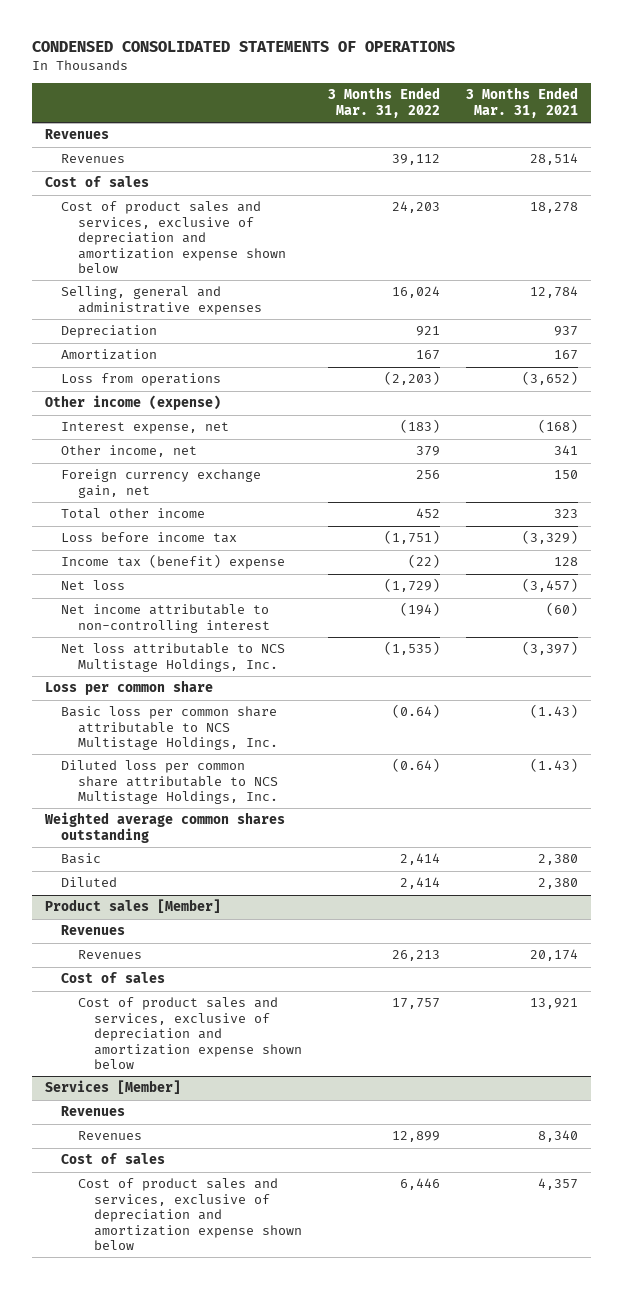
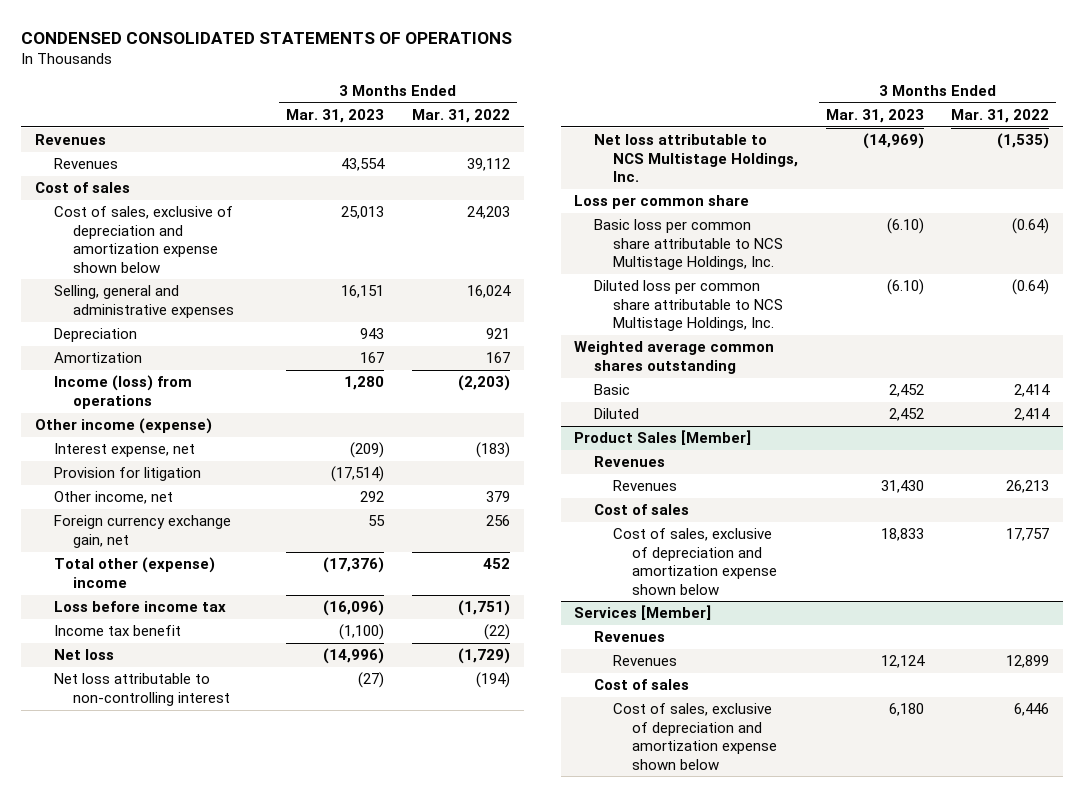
- | 3 Months Ended Mar. 31, 2022 | 3 Months Ended Mar. 31, 2021
+ | 3 Months Ended Mar. 31, 2023 | 3 Months Ended Mar. 31, 2022
- Cost of product sales and services, exclusive of depreciation and amortization expense shown below | 24,203 | 18,278
+ Cost of sales, exclusive of depreciation and amortization expense shown below | 25,013 | 24,203
- Loss from operations | (2,203) | (3,652)
+ Income (loss) from operations | 1,280 | (2,203)
+ Provision for litigation | (17,514) |
- Total other income | 452 | 323
+ Total other (expense) income | (17,376) | 452
- Income tax (benefit) expense | (22) | 128
+ Income tax benefit | (1,100) | (22)
- Net income attributable to non-controlling interest | (194) | (60)
+ Net loss attributable to non-controlling interest | (27) | (194)
- Product sales [Member]
+ Product Sales [Member]
- Cost of product sales and services, exclusive of depreciation and amortization expense shown below | 17,757 | 13,921
+ Cost of sales, exclusive of depreciation and amortization expense shown below | 18,833 | 17,757
@ Services [Member]
- Cost of product sales and services, exclusive of depreciation and amortization expense shown below | 6,446 | 4,357
+ Cost of sales, exclusive of depreciation and amortization expense shown below | 6,180 | 6,446

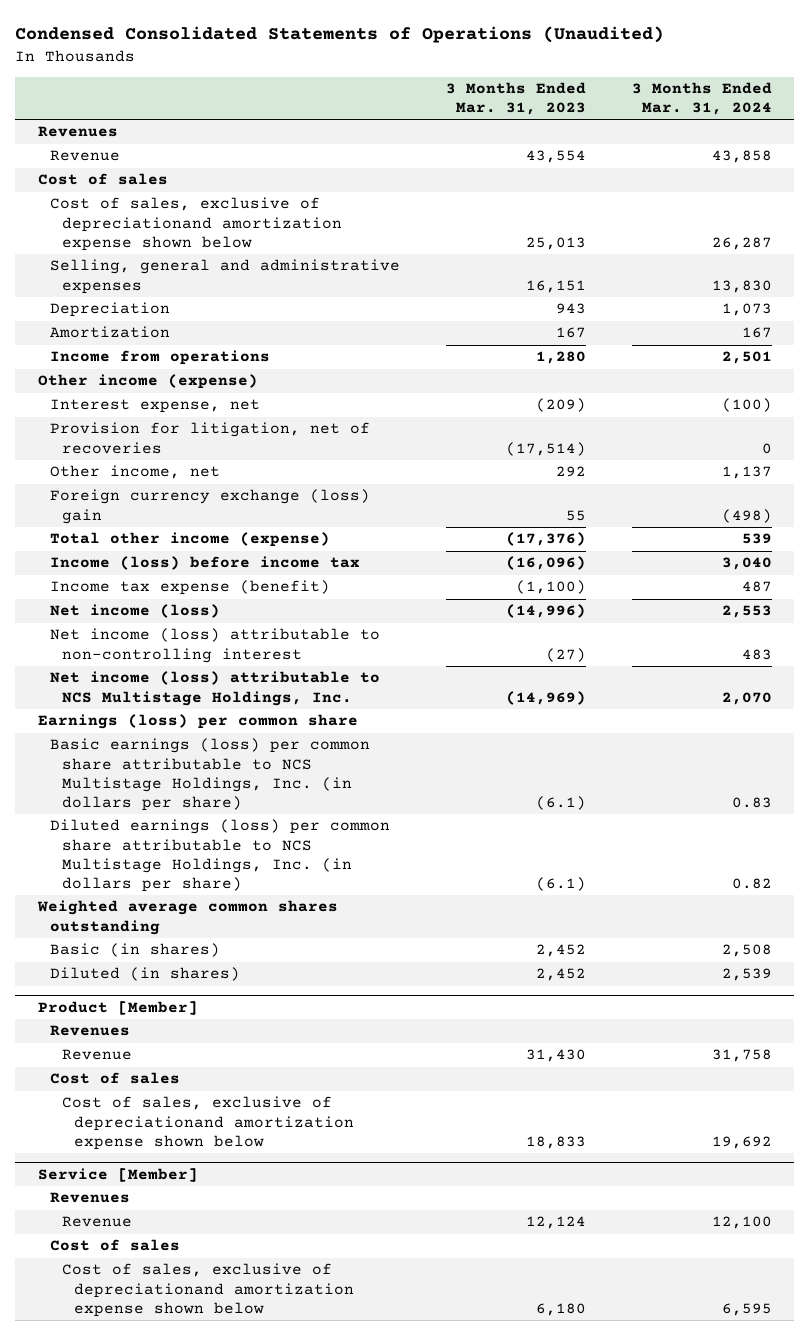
- CONDENSED CONSOLIDATED STATEMENTS OF OPERATIONS
+ Condensed Consolidated Statements of Operations (Unaudited)
- | 3 Months Ended Mar. 31, 2023 | 3 Months Ended Mar. 31, 2022
+ | 3 Months Ended Mar. 31, 2023 | 3 Months Ended Mar. 31, 2024
- Revenues | 43,554 | 39,112
+ Revenue | 43,554 | 43,858
- Cost of sales, exclusive of depreciation and amortization expense shown below | 25,013 | 24,203
+ Cost of sales, exclusive of depreciationand amortization expense shown below | 25,013 | 26,287
- Income (loss) from operations | 1,280 | (2,203)
+ Income from operations | 1,280 | 2,501
- Provision for litigation | (17,514) |
+ Provision for litigation, net of recoveries | (17,514) | 0
- Foreign currency exchange gain, net | 55 | 256
- Total other (expense) income | (17,376) | 452
- Loss before income tax | (16,096) | (1,751)
- Income tax benefit | (1,100) | (22)
- Net loss | (14,996) | (1,729)
- Net loss attributable to non-controlling interest | (27) | (194)
- Net loss attributable to NCS Multistage Holdings, Inc. | (14,969) | (1,535)
- Loss per common share
- Basic loss per common share attributable to NCS Multistage Holdings, Inc. | (6.10) | (0.64)
- Diluted loss per common share attributable to NCS Multistage Holdings, Inc. | (6.10) | (0.64)
+ Foreign currency exchange (loss) gain | 55 | (498)
+ Total other income (expense) | (17,376) | 539
+ Income (loss) before income tax | (16,096) | 3,040
+ Income tax expense (benefit) | (1,100) | 487
+ Net income (loss) | (14,996) | 2,553
+ Net income (loss) attributable to non-controlling interest | (27) | 483
+ Net income (loss) attributable to NCS Multistage Holdings, Inc. | (14,969) | 2,070
+ Earnings (loss) per common share
+ Basic earnings (loss) per common share attributable to NCS Multistage Holdings, Inc. (in dollars per share) | (6.1) | 0.83
+ Diluted earnings (loss) per common share attributable to NCS Multistage Holdings, Inc. (in dollars per share) | (6.1) | 0.82
- Basic | 2,452 | 2,414
- Diluted | 2,452 | 2,414
- Product Sales [Member]
+ Basic (in shares) | 2,452 | 2,508
+ Diluted (in shares) | 2,452 | 2,539
+ Product [Member]
- Revenues | 31,430 | 26,213
+ Revenue | 31,430 | 31,758
- Cost of sales, exclusive of depreciation and amortization expense shown below | 18,833 | 17,757
- Services [Member]
+ Cost of sales, exclusive of depreciationand amortization expense shown below | 18,833 | 19,692
+ Service [Member]
- Revenues | 12,124 | 12,899
+ Revenue | 12,124 | 12,100
- Cost of sales, exclusive of depreciation and amortization expense shown below | 6,180 | 6,446
+ Cost of sales, exclusive of depreciationand amortization expense shown below | 6,180 | 6,595

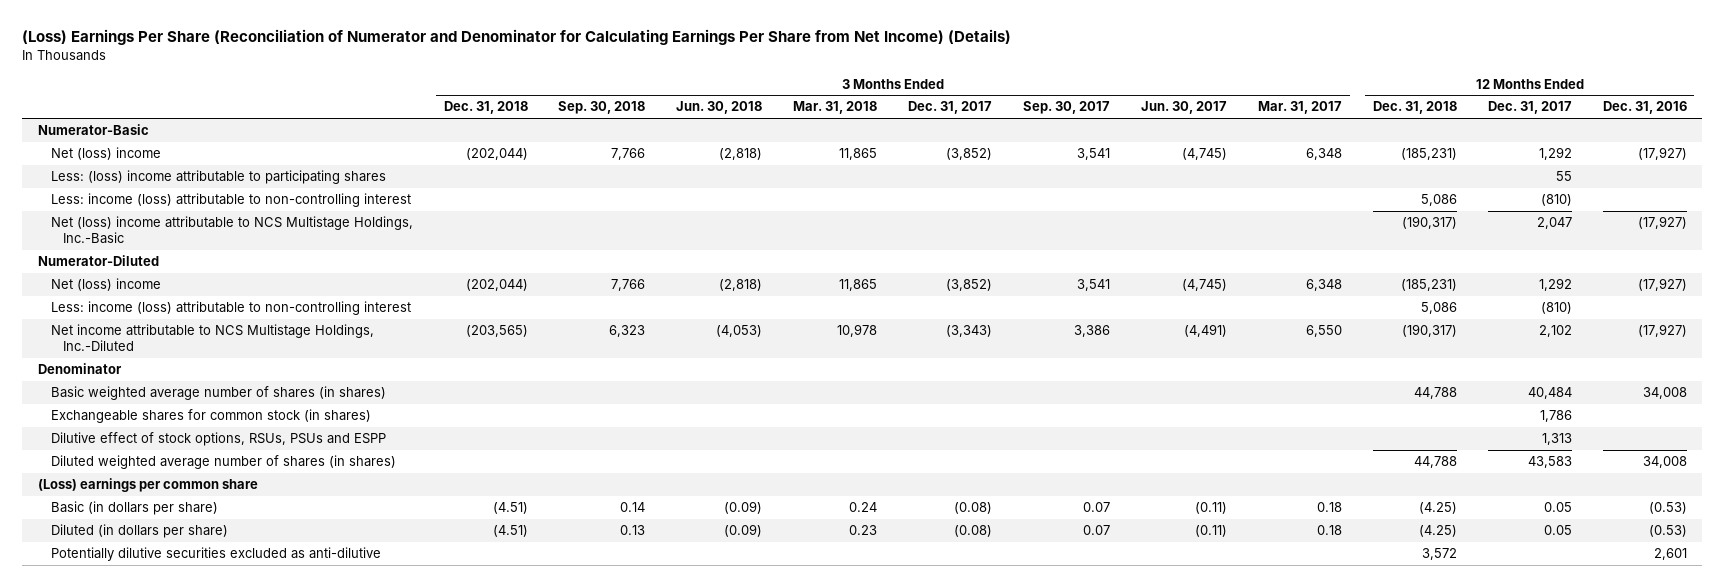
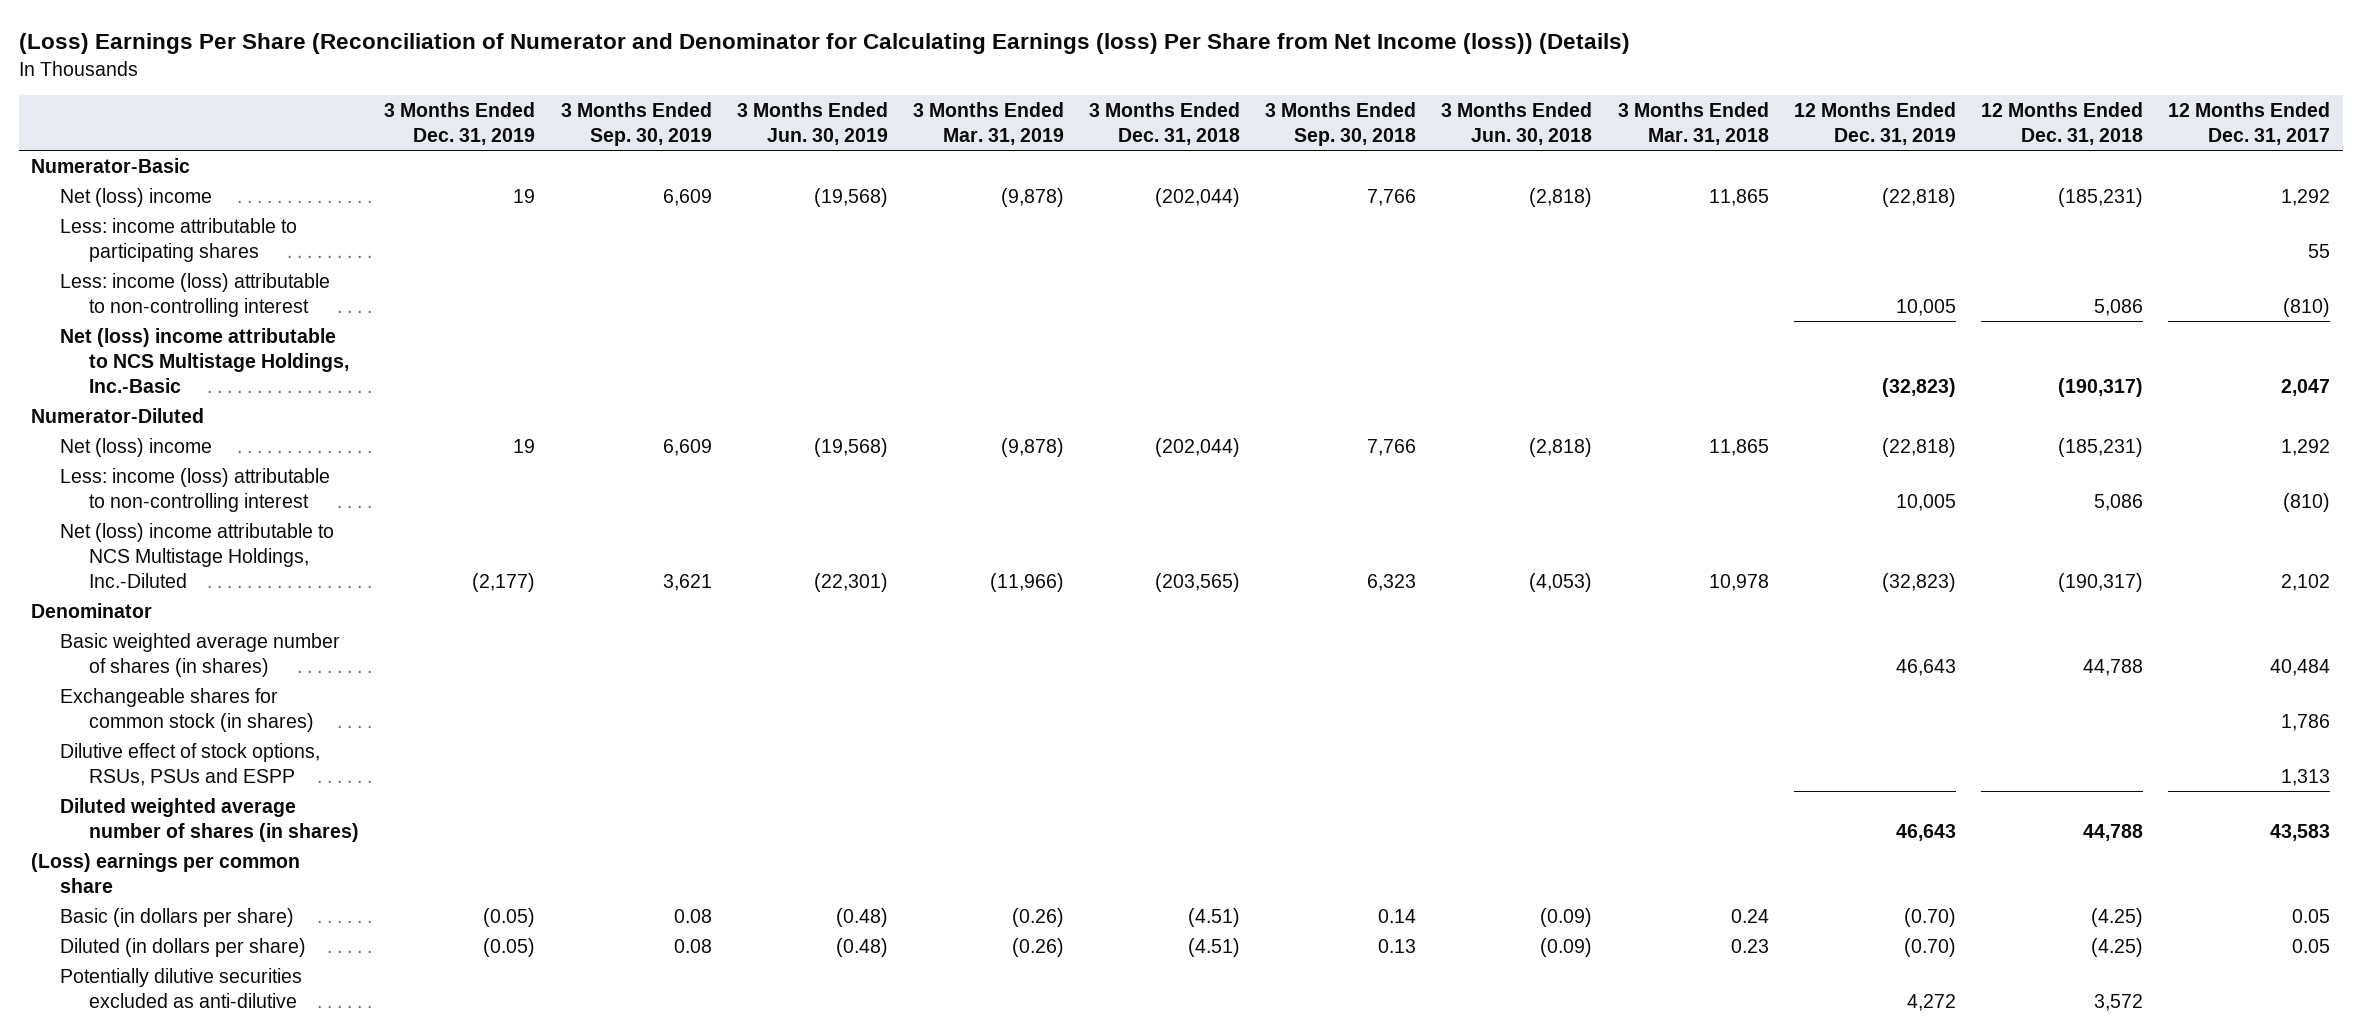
- (Loss) Earnings Per Share (Reconciliation of Numerator and Denominator for Calculating Earnings Per Share from Net Income) (Details)
+ (Loss) Earnings Per Share (Reconciliation of Numerator and Denominator for Calculating Earnings (loss) Per Share from Net Income (loss)) (Details)
- | 3 Months Ended Dec. 31, 2018 | 3 Months Ended Sep. 30, 2018 | 3 Months Ended Jun. 30, 2018 | 3 Months Ended Mar. 31, 2018 | 3 Months Ended Dec. 31, 2017 | 3 Months Ended Sep. 30, 2017 | 3 Months Ended Jun. 30, 2017 | 3 Months Ended Mar. 31, 2017 | 12 Months Ended Dec. 31, 2018 | 12 Months Ended Dec. 31, 2017 | 12 Months Ended Dec. 31, 2016
+ | 3 Months Ended Dec. 31, 2019 | 3 Months Ended Sep. 30, 2019 | 3 Months Ended Jun. 30, 2019 | 3 Months Ended Mar. 31, 2019 | 3 Months Ended Dec. 31, 2018 | 3 Months Ended Sep. 30, 2018 | 3 Months Ended Jun. 30, 2018 | 3 Months Ended Mar. 31, 2018 | 12 Months Ended Dec. 31, 2019 | 12 Months Ended Dec. 31, 2018 | 12 Months Ended Dec. 31, 2017
- Less: (loss) income attributable to participating shares | | | | | | | | | | 55 |
+ Less: income attributable to participating shares | | | | | | | | | | | 55
- Net income attributable to NCS Multistage Holdings, Inc.-Diluted | (203,565) | 6,323 | (4,053) | 10,978 | (3,343) | 3,386 | (4,491) | 6,550 | (190,317) | 2,102 | (17,927)
+ Net (loss) income attributable to NCS Multistage Holdings, Inc.-Diluted | (2,177) | 3,621 | (22,301) | (11,966) | (203,565) | 6,323 | (4,053) | 10,978 | (32,823) | (190,317) | 2,102

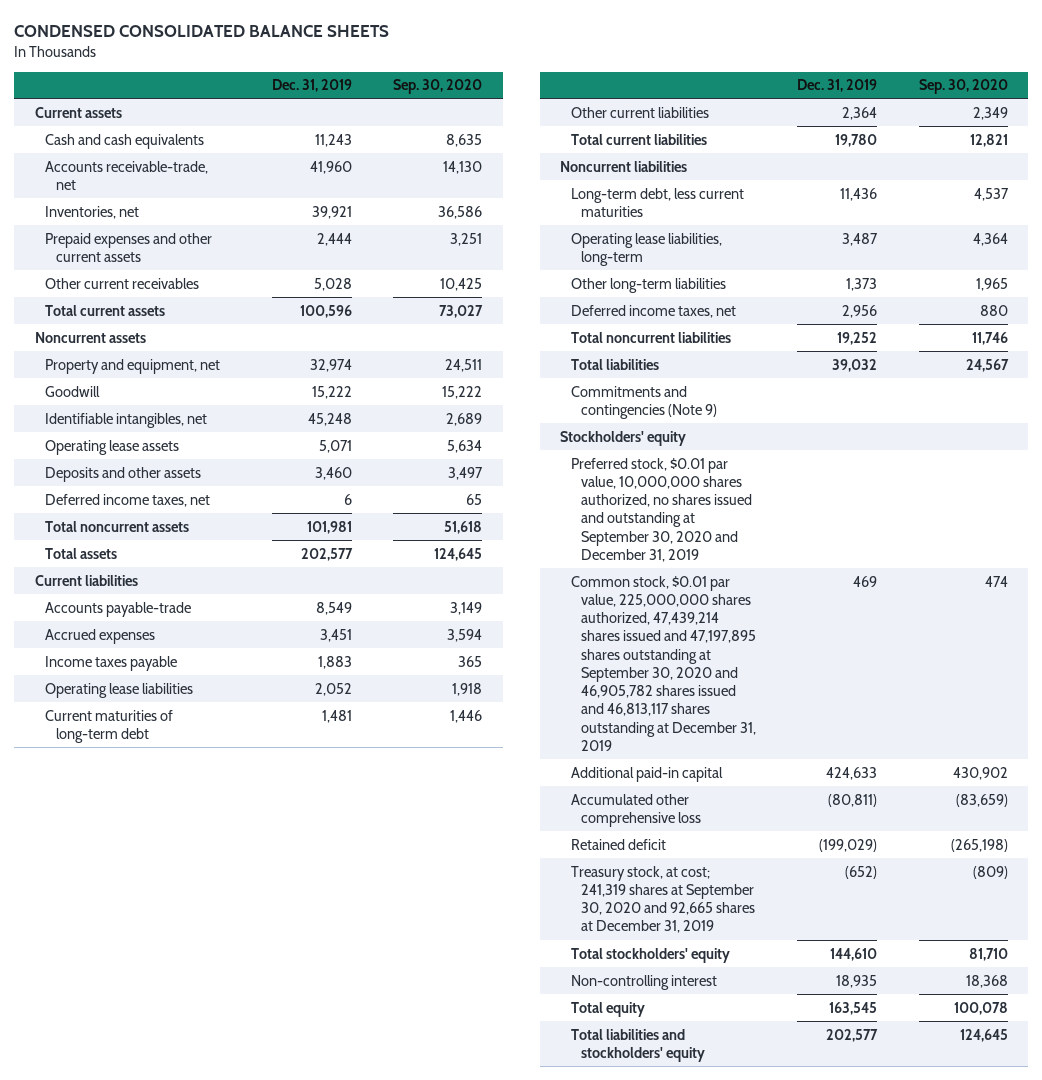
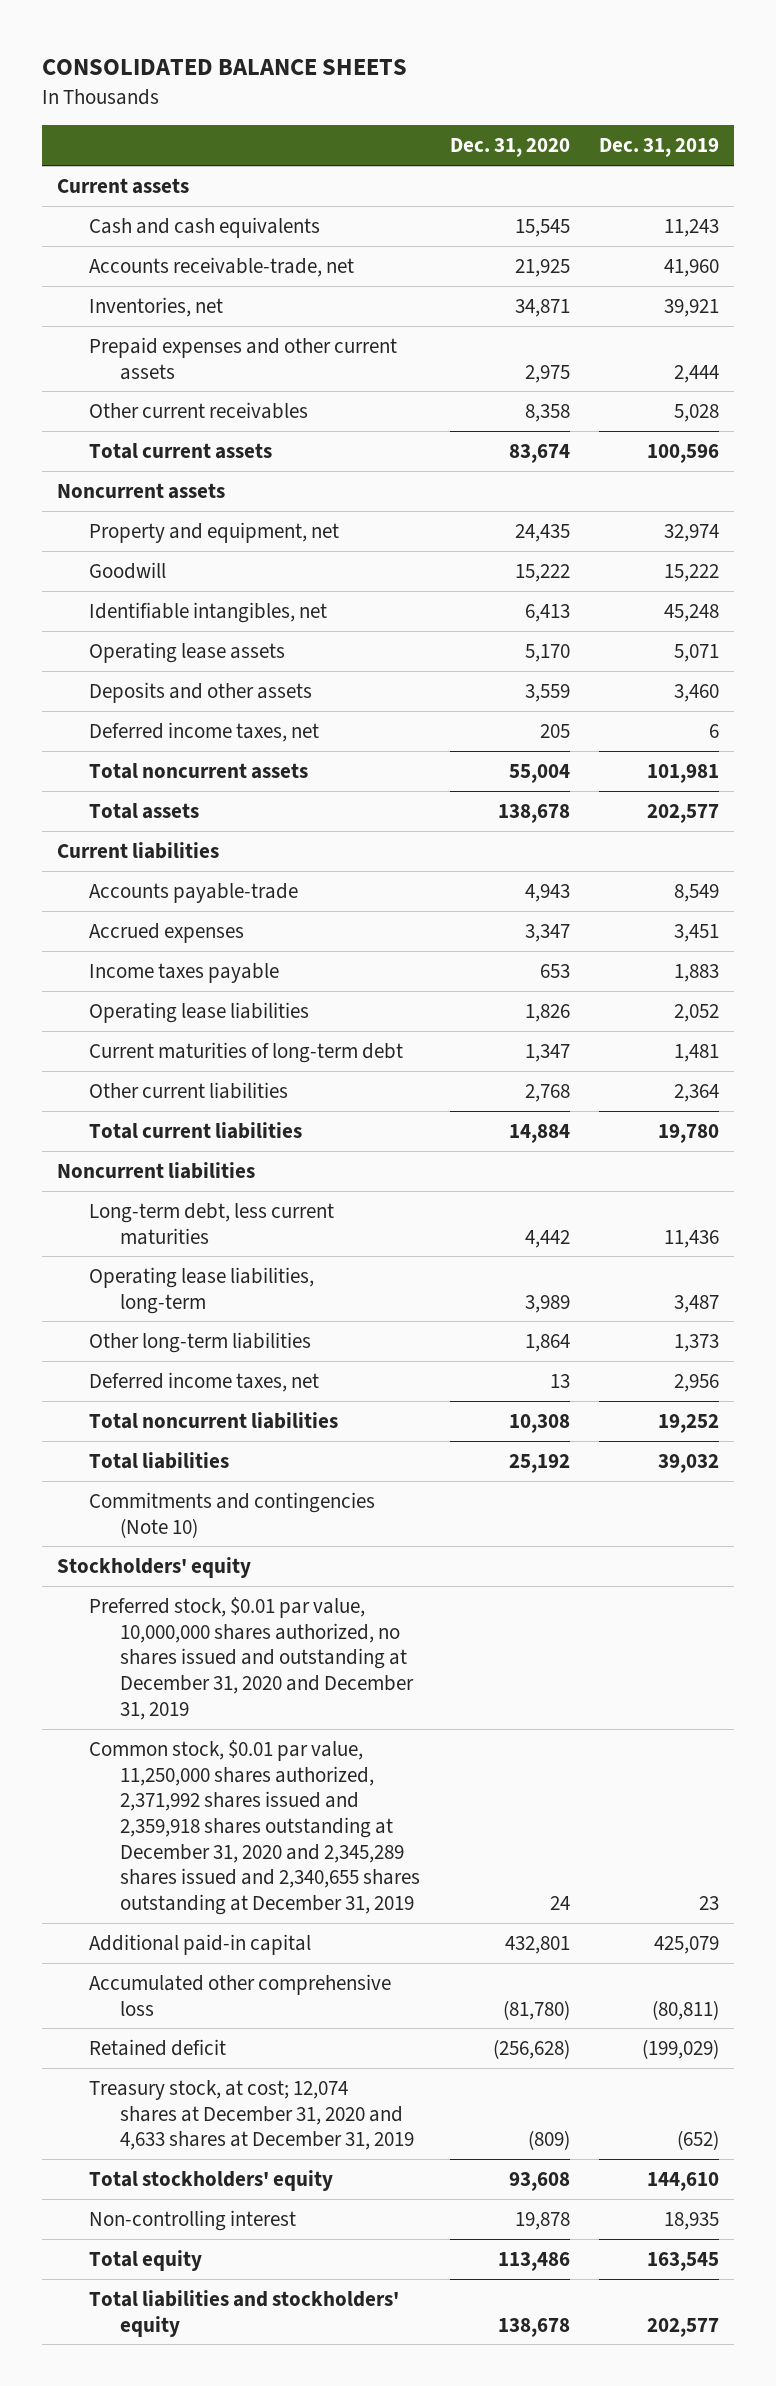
- CONDENSED CONSOLIDATED BALANCE SHEETS
+ CONSOLIDATED BALANCE SHEETS
- | Dec. 31, 2019 | Sep. 30, 2020
+ | Dec. 31, 2020 | Dec. 31, 2019
- Commitments and contingencies (Note 9)
+ Commitments and contingencies (Note 10)
- Preferred stock, $0.01 par value, 10,000,000 shares authorized, no shares issued and outstanding at September 30, 2020 and December 31, 2019
- Common stock, $0.01 par value, 225,000,000 shares authorized, 47,439,214 shares issued and 47,197,895 shares outstanding at September 30, 2020 and 46,905,782 shares issued and 46,813,117 shares outstanding at December 31, 2019 | 469 | 474
- Additional paid-in capital | 424,633 | 430,902
+ Preferred stock, $0.01 par value, 10,000,000 shares authorized, no shares issued and outstanding at December 31, 2020 and December 31, 2019
+ Common stock, $0.01 par value, 11,250,000 shares authorized, 2,371,992 shares issued and 2,359,918 shares outstanding at December 31, 2020 and 2,345,289 shares issued and 2,340,655 shares outstanding at December 31, 2019 | 24 | 23
+ Additional paid-in capital | 432,801 | 425,079
- Treasury stock, at cost; 241,319 shares at September 30, 2020 and 92,665 shares at December 31, 2019 | (652) | (809)
+ Treasury stock, at cost; 12,074 shares at December 31, 2020 and 4,633 shares at December 31, 2019 | (809) | (652)

